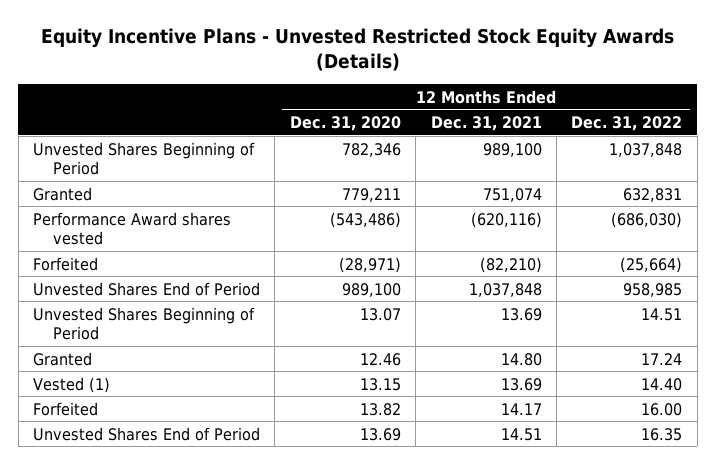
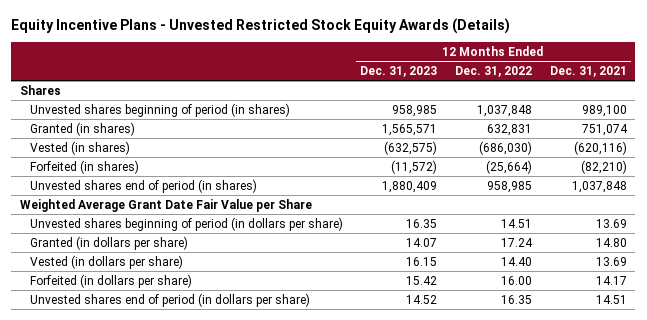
- | 12 Months Ended Dec. 31, 2020 | 12 Months Ended Dec. 31, 2021 | 12 Months Ended Dec. 31, 2022
+ | 12 Months Ended Dec. 31, 2023 | 12 Months Ended Dec. 31, 2022 | 12 Months Ended Dec. 31, 2021
- Unvested Shares Beginning of Period | 782,346 | 989,100 | 1,037,848
- Granted | 779,211 | 751,074 | 632,831
- Performance Award shares vested | (543,486) | (620,116) | (686,030)
- Forfeited | (28,971) | (82,210) | (25,664)
- Unvested Shares End of Period | 989,100 | 1,037,848 | 958,985
- Unvested Shares Beginning of Period | 13.07 | 13.69 | 14.51
- Granted | 12.46 | 14.80 | 17.24
- Vested (1) | 13.15 | 13.69 | 14.40
- Forfeited | 13.82 | 14.17 | 16.00
- Unvested Shares End of Period | 13.69 | 14.51 | 16.35
+ Shares
+ Unvested shares beginning of period (in shares) | 958,985 | 1,037,848 | 989,100
+ Granted (in shares) | 1,565,571 | 632,831 | 751,074
+ Vested (in shares) | (632,575) | (686,030) | (620,116)
+ Forfeited (in shares) | (11,572) | (25,664) | (82,210)
+ Unvested shares end of period (in shares) | 1,880,409 | 958,985 | 1,037,848
+ Weighted Average Grant Date Fair Value per Share
+ Unvested shares beginning of period (in dollars per share) | 16.35 | 14.51 | 13.69
+ Granted (in dollars per share) | 14.07 | 17.24 | 14.80
+ Vested (in dollars per share) | 16.15 | 14.40 | 13.69
+ Forfeited (in dollars per share) | 15.42 | 16.00 | 14.17
+ Unvested shares end of period (in dollars per share) | 14.52 | 16.35 | 14.51

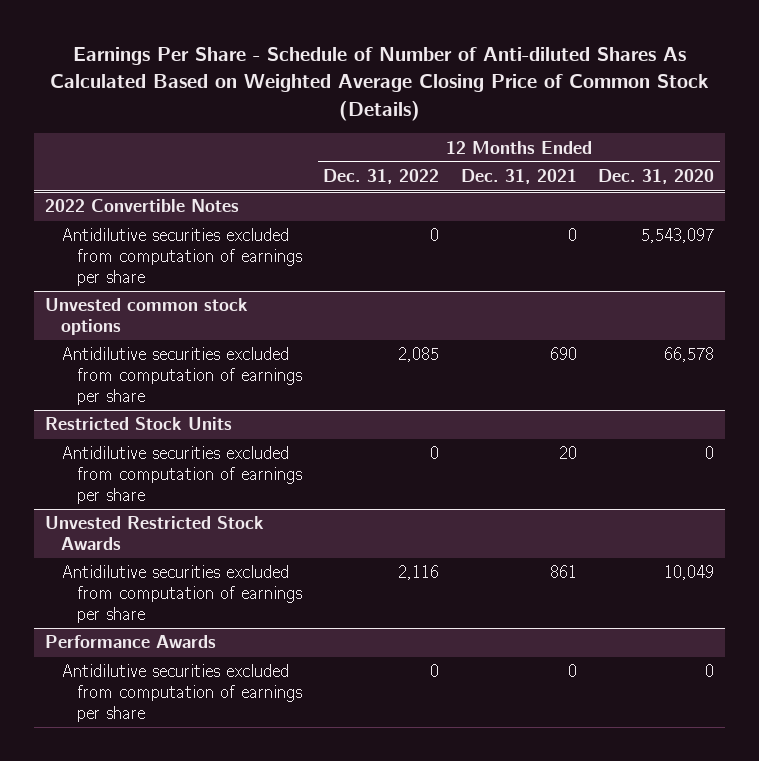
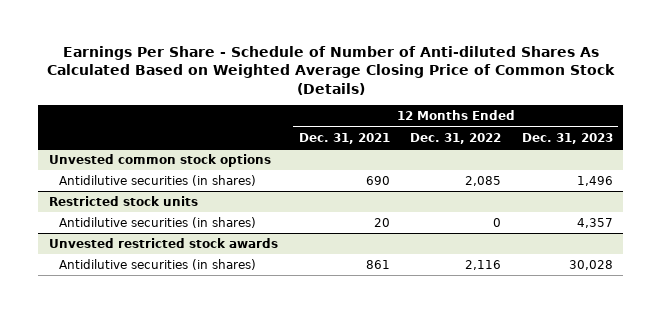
- | 12 Months Ended Dec. 31, 2022 | 12 Months Ended Dec. 31, 2021 | 12 Months Ended Dec. 31, 2020
+ | 12 Months Ended Dec. 31, 2021 | 12 Months Ended Dec. 31, 2022 | 12 Months Ended Dec. 31, 2023
- 2022 Convertible Notes
- Antidilutive securities excluded from computation of earnings per share | 0 | 0 | 5,543,097
@ Unvested common stock options
- Antidilutive securities excluded from computation of earnings per share | 2,085 | 690 | 66,578
- Restricted Stock Units
- Antidilutive securities excluded from computation of earnings per share | 0 | 20 | 0
- Unvested Restricted Stock Awards
- Antidilutive securities excluded from computation of earnings per share | 2,116 | 861 | 10,049
- Performance Awards
- Antidilutive securities excluded from computation of earnings per share | 0 | 0 | 0
@ Unvested common stock options
+ Antidilutive securities (in shares) | 690 | 2,085 | 1,496
+ Restricted stock units
+ Antidilutive securities (in shares) | 20 | 0 | 4,357
+ Unvested restricted stock awards
+ Antidilutive securities (in shares) | 861 | 2,116 | 30,028

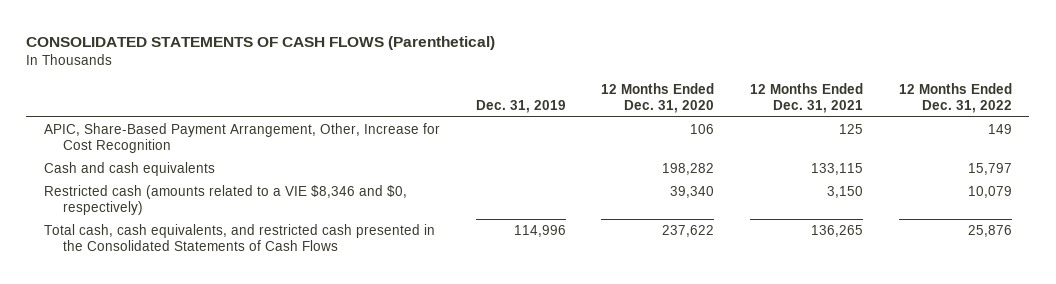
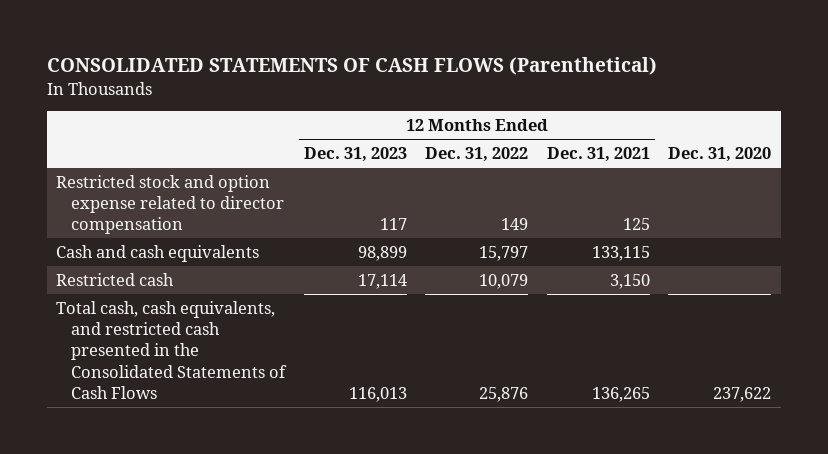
- | Dec. 31, 2019 | 12 Months Ended Dec. 31, 2020 | 12 Months Ended Dec. 31, 2021 | 12 Months Ended Dec. 31, 2022
+ | 12 Months Ended Dec. 31, 2023 | 12 Months Ended Dec. 31, 2022 | 12 Months Ended Dec. 31, 2021 | Dec. 31, 2020
- APIC, Share-Based Payment Arrangement, Other, Increase for Cost Recognition | | 106 | 125 | 149
+ Restricted stock and option expense related to director compensation | 117 | 149 | 125 |
- Restricted cash (amounts related to a VIE $8,346 and $0, respectively) | | 39,340 | 3,150 | 10,079
+ Restricted cash | 17,114 | 10,079 | 3,150 |

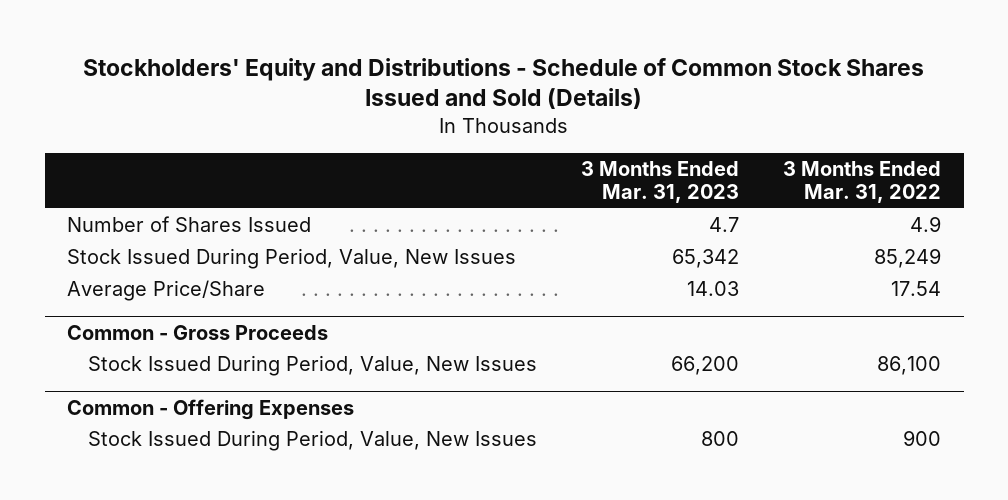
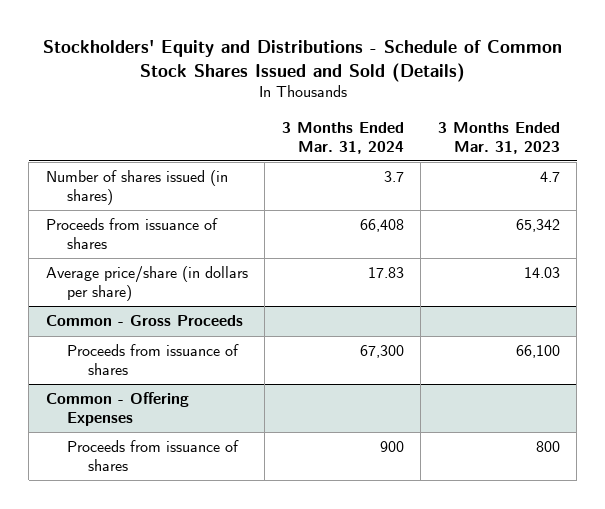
- | 3 Months Ended Mar. 31, 2023 | 3 Months Ended Mar. 31, 2022
+ | 3 Months Ended Mar. 31, 2024 | 3 Months Ended Mar. 31, 2023
- Number of Shares Issued | 4.7 | 4.9
- Stock Issued During Period, Value, New Issues | 65,342 | 85,249
- Average Price/Share | 14.03 | 17.54
+ Number of shares issued (in shares) | 3.7 | 4.7
+ Proceeds from issuance of shares | 66,408 | 65,342
+ Average price/share (in dollars per share) | 17.83 | 14.03
@ Common - Gross Proceeds
- Stock Issued During Period, Value, New Issues | 66,200 | 86,100
+ Proceeds from issuance of shares | 67,300 | 66,100
@ Common - Offering Expenses
- Stock Issued During Period, Value, New Issues | 800 | 900
+ Proceeds from issuance of shares | 900 | 800

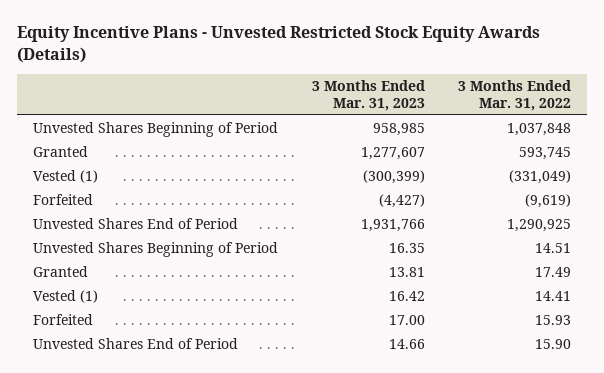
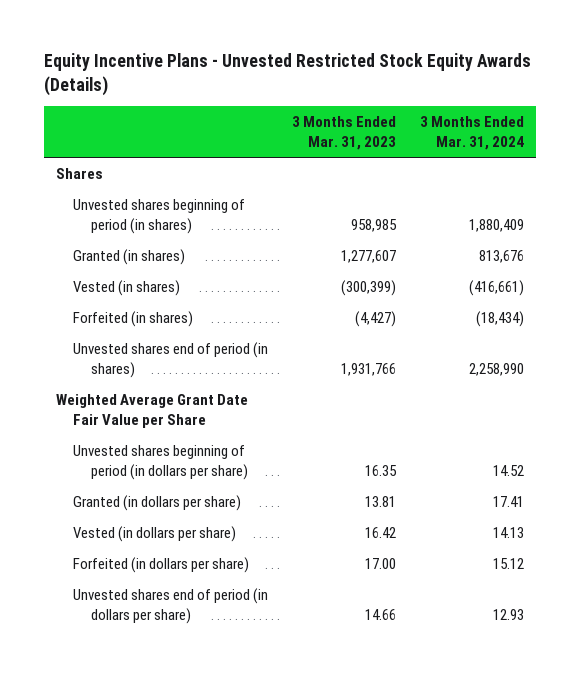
- | 3 Months Ended Mar. 31, 2023 | 3 Months Ended Mar. 31, 2022
+ | 3 Months Ended Mar. 31, 2023 | 3 Months Ended Mar. 31, 2024
- Unvested Shares Beginning of Period | 958,985 | 1,037,848
- Granted | 1,277,607 | 593,745
- Vested (1) | (300,399) | (331,049)
- Forfeited | (4,427) | (9,619)
- Unvested Shares End of Period | 1,931,766 | 1,290,925
- Unvested Shares Beginning of Period | 16.35 | 14.51
- Granted | 13.81 | 17.49
- Vested (1) | 16.42 | 14.41
- Forfeited | 17.00 | 15.93
- Unvested Shares End of Period | 14.66 | 15.90
+ Shares
+ Unvested shares beginning of period (in shares) | 958,985 | 1,880,409
+ Granted (in shares) | 1,277,607 | 813,676
+ Vested (in shares) | (300,399) | (416,661)
+ Forfeited (in shares) | (4,427) | (18,434)
+ Unvested shares end of period (in shares) | 1,931,766 | 2,258,990
+ Weighted Average Grant Date Fair Value per Share
+ Unvested shares beginning of period (in dollars per share) | 16.35 | 14.52
+ Granted (in dollars per share) | 13.81 | 17.41
+ Vested (in dollars per share) | 16.42 | 14.13
+ Forfeited (in dollars per share) | 17.00 | 15.12
+ Unvested shares end of period (in dollars per share) | 14.66 | 12.93

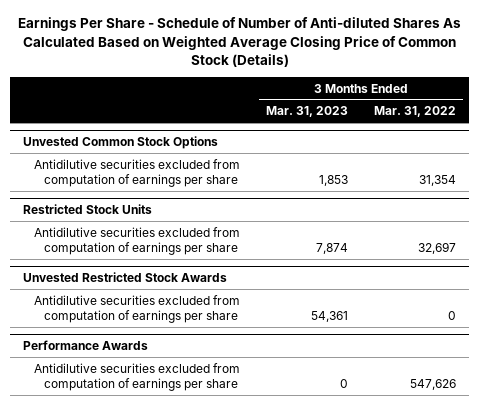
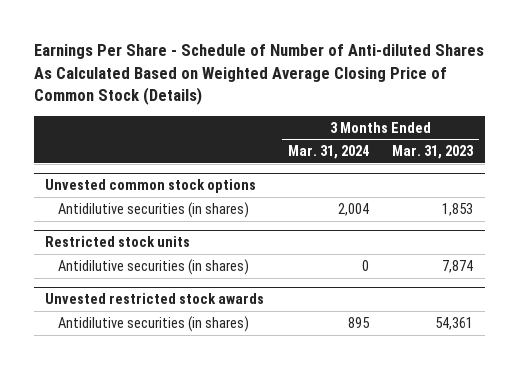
- | 3 Months Ended Mar. 31, 2023 | 3 Months Ended Mar. 31, 2022
+ | 3 Months Ended Mar. 31, 2024 | 3 Months Ended Mar. 31, 2023
- Unvested Common Stock Options
- Antidilutive securities excluded from computation of earnings per share | 1,853 | 31,354
- Restricted Stock Units
- Antidilutive securities excluded from computation of earnings per share | 7,874 | 32,697
- Unvested Restricted Stock Awards
- Antidilutive securities excluded from computation of earnings per share | 54,361 | 0
- Performance Awards
- Antidilutive securities excluded from computation of earnings per share | 0 | 547,626
+ Unvested common stock options
+ Antidilutive securities (in shares) | 2,004 | 1,853
+ Restricted stock units
+ Antidilutive securities (in shares) | 0 | 7,874
+ Unvested restricted stock awards
+ Antidilutive securities (in shares) | 895 | 54,361

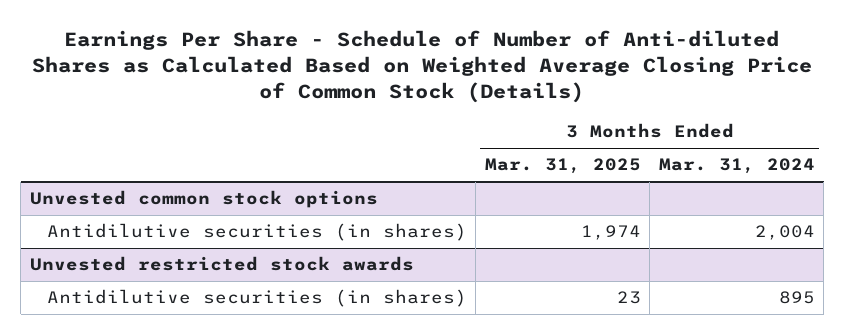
- Earnings Per Share - Schedule of Number of Anti-diluted Shares As Calculated Based on Weighted Average Closing Price of Common Stock (Details)
+ Earnings Per Share - Schedule of Number of Anti-diluted Shares as Calculated Based on Weighted Average Closing Price of Common Stock (Details)
- | 3 Months Ended Mar. 31, 2024 | 3 Months Ended Mar. 31, 2023
+ | 3 Months Ended Mar. 31, 2025 | 3 Months Ended Mar. 31, 2024
- Restricted stock units
- Antidilutive securities (in shares) | 0 | 7,874

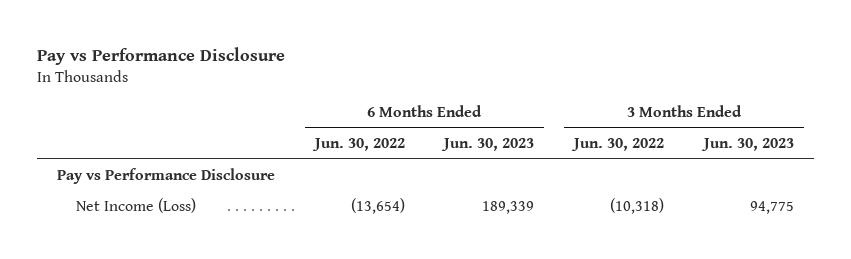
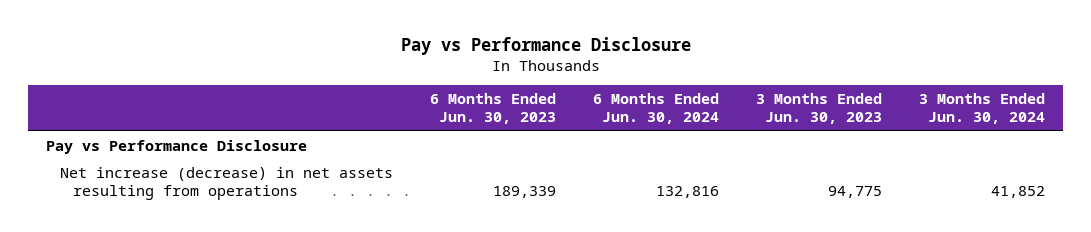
- | 6 Months Ended Jun. 30, 2022 | 6 Months Ended Jun. 30, 2023 | 3 Months Ended Jun. 30, 2022 | 3 Months Ended Jun. 30, 2023
+ | 6 Months Ended Jun. 30, 2023 | 6 Months Ended Jun. 30, 2024 | 3 Months Ended Jun. 30, 2023 | 3 Months Ended Jun. 30, 2024
- Net Income (Loss) | (13,654) | 189,339 | (10,318) | 94,775
+ Net increase (decrease) in net assets resulting from operations | 189,339 | 132,816 | 94,775 | 41,852

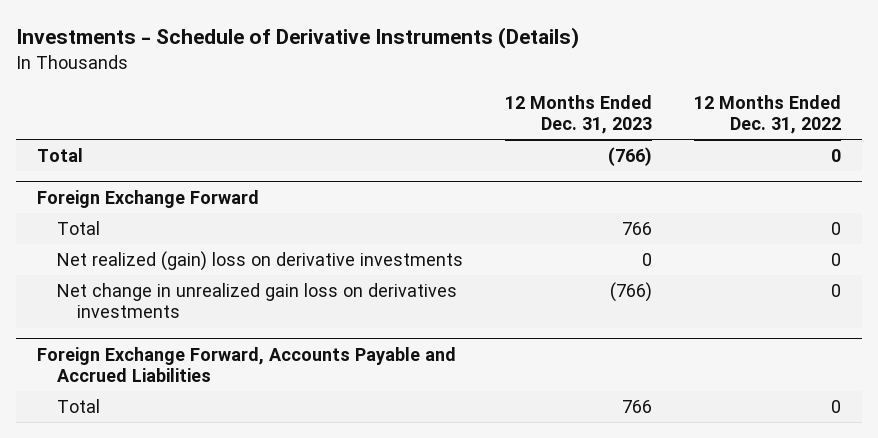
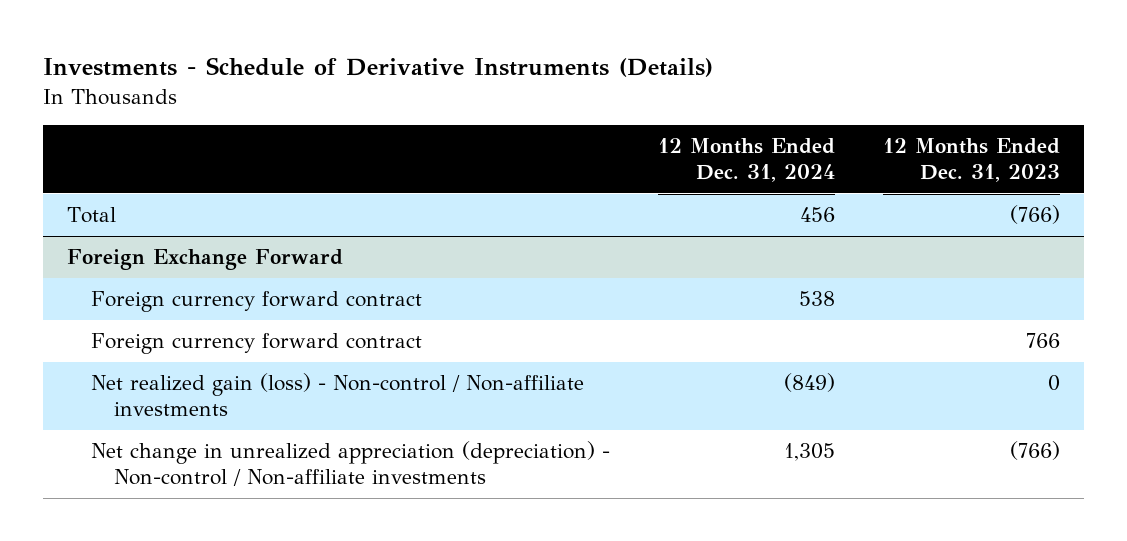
- | 12 Months Ended Dec. 31, 2023 | 12 Months Ended Dec. 31, 2022
+ | 12 Months Ended Dec. 31, 2024 | 12 Months Ended Dec. 31, 2023
@ Foreign Exchange Forward
- Total | 766 | 0
- Net realized (gain) loss on derivative investments | 0 | 0
- Net change in unrealized gain loss on derivatives investments | (766) | 0
- Foreign Exchange Forward, Accounts Payable and Accrued Liabilities
- Total | 766 | 0
@ Foreign Exchange Forward
+ Foreign currency forward contract | 538 |
+ Foreign currency forward contract | | 766
+ Net realized gain (loss) - Non-control / Non-affiliate investments | (849) | 0
+ Net change in unrealized appreciation (depreciation) - Non-control / Non-affiliate investments | 1,305 | (766)

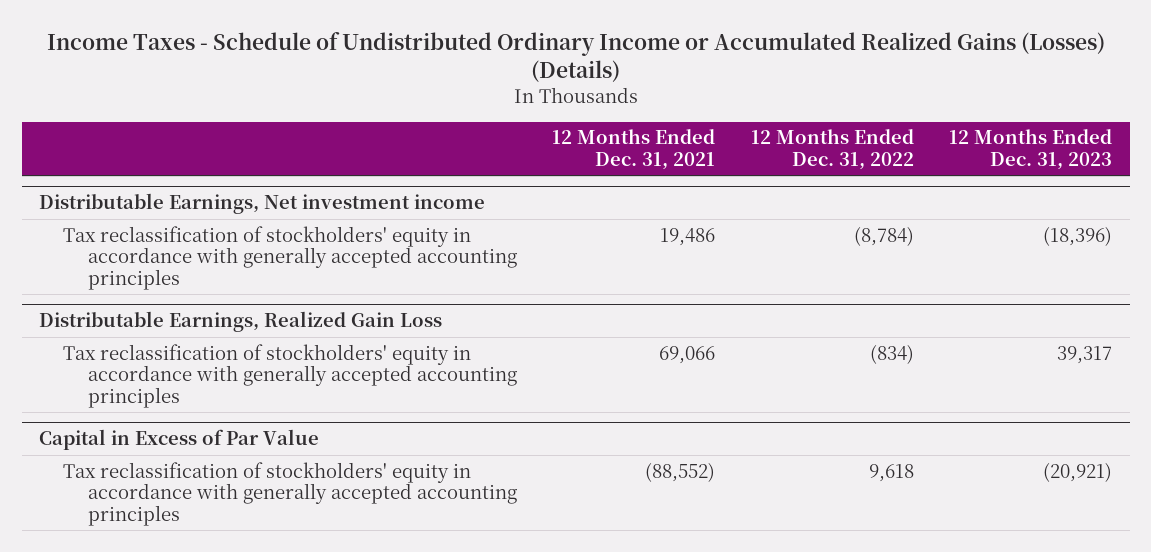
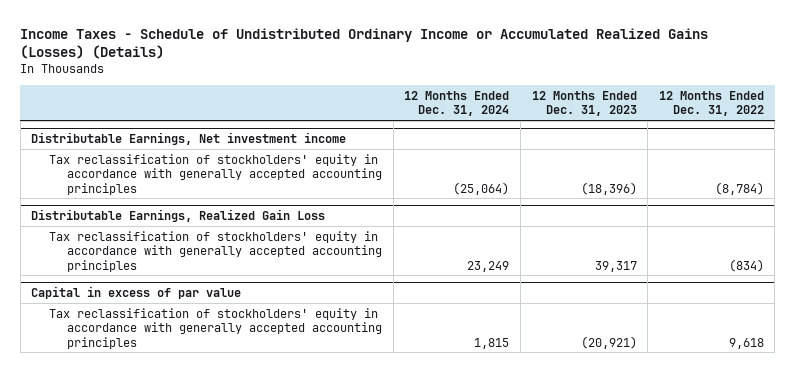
- | 12 Months Ended Dec. 31, 2021 | 12 Months Ended Dec. 31, 2022 | 12 Months Ended Dec. 31, 2023
+ | 12 Months Ended Dec. 31, 2024 | 12 Months Ended Dec. 31, 2023 | 12 Months Ended Dec. 31, 2022
- Capital in Excess of Par Value
+ Capital in excess of par value

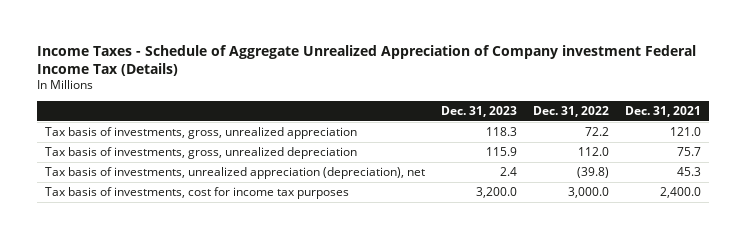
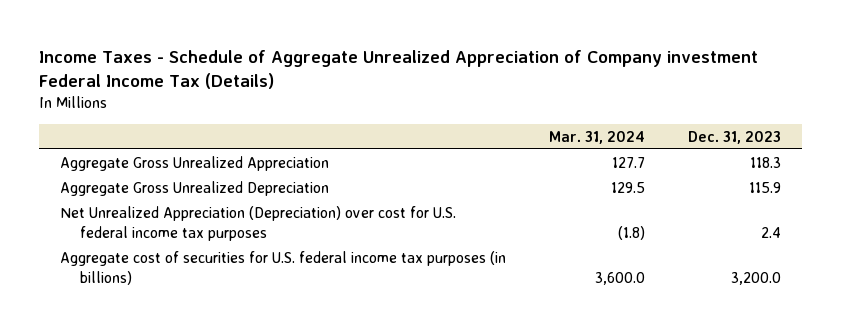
- | Dec. 31, 2023 | Dec. 31, 2022 | Dec. 31, 2021
+ | Mar. 31, 2024 | Dec. 31, 2023
- Tax basis of investments, gross, unrealized appreciation | 118.3 | 72.2 | 121.0
- Tax basis of investments, gross, unrealized depreciation | 115.9 | 112.0 | 75.7
- Tax basis of investments, unrealized appreciation (depreciation), net | 2.4 | (39.8) | 45.3
- Tax basis of investments, cost for income tax purposes | 3,200.0 | 3,000.0 | 2,400.0
+ Aggregate Gross Unrealized Appreciation | 127.7 | 118.3
+ Aggregate Gross Unrealized Depreciation | 129.5 | 115.9
+ Net Unrealized Appreciation (Depreciation) over cost for U.S. federal income tax purposes | (1.8) | 2.4
+ Aggregate cost of securities for U.S. federal income tax purposes (in billions) | 3,600.0 | 3,200.0

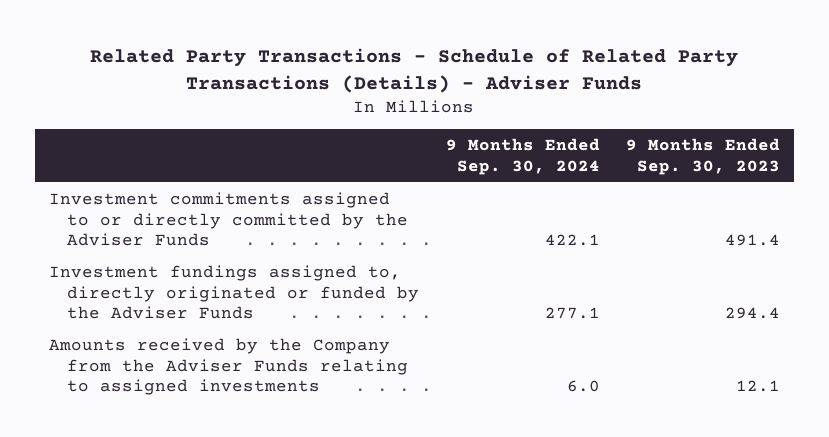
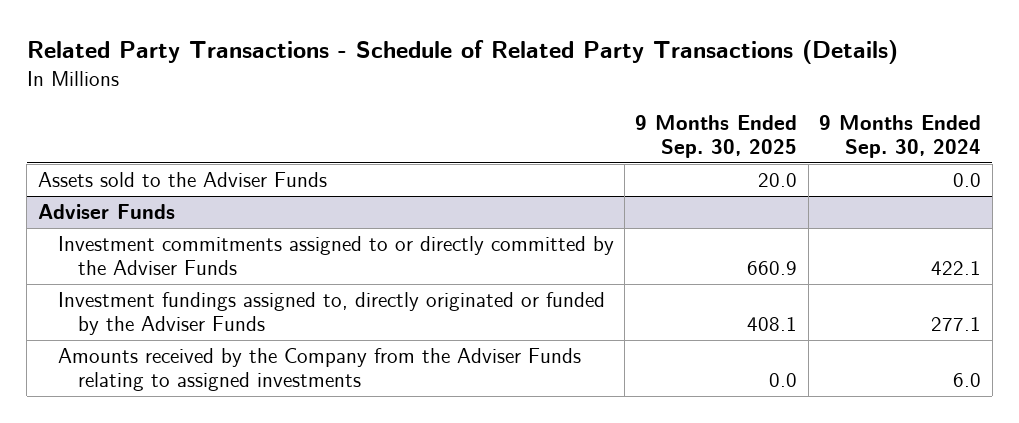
- Related Party Transactions - Schedule of Related Party Transactions (Details) - Adviser Funds
+ Related Party Transactions - Schedule of Related Party Transactions (Details)
- | 9 Months Ended Sep. 30, 2024 | 9 Months Ended Sep. 30, 2023
+ | 9 Months Ended Sep. 30, 2025 | 9 Months Ended Sep. 30, 2024
+ Assets sold to the Adviser Funds | 20.0 | 0.0
+ Adviser Funds

